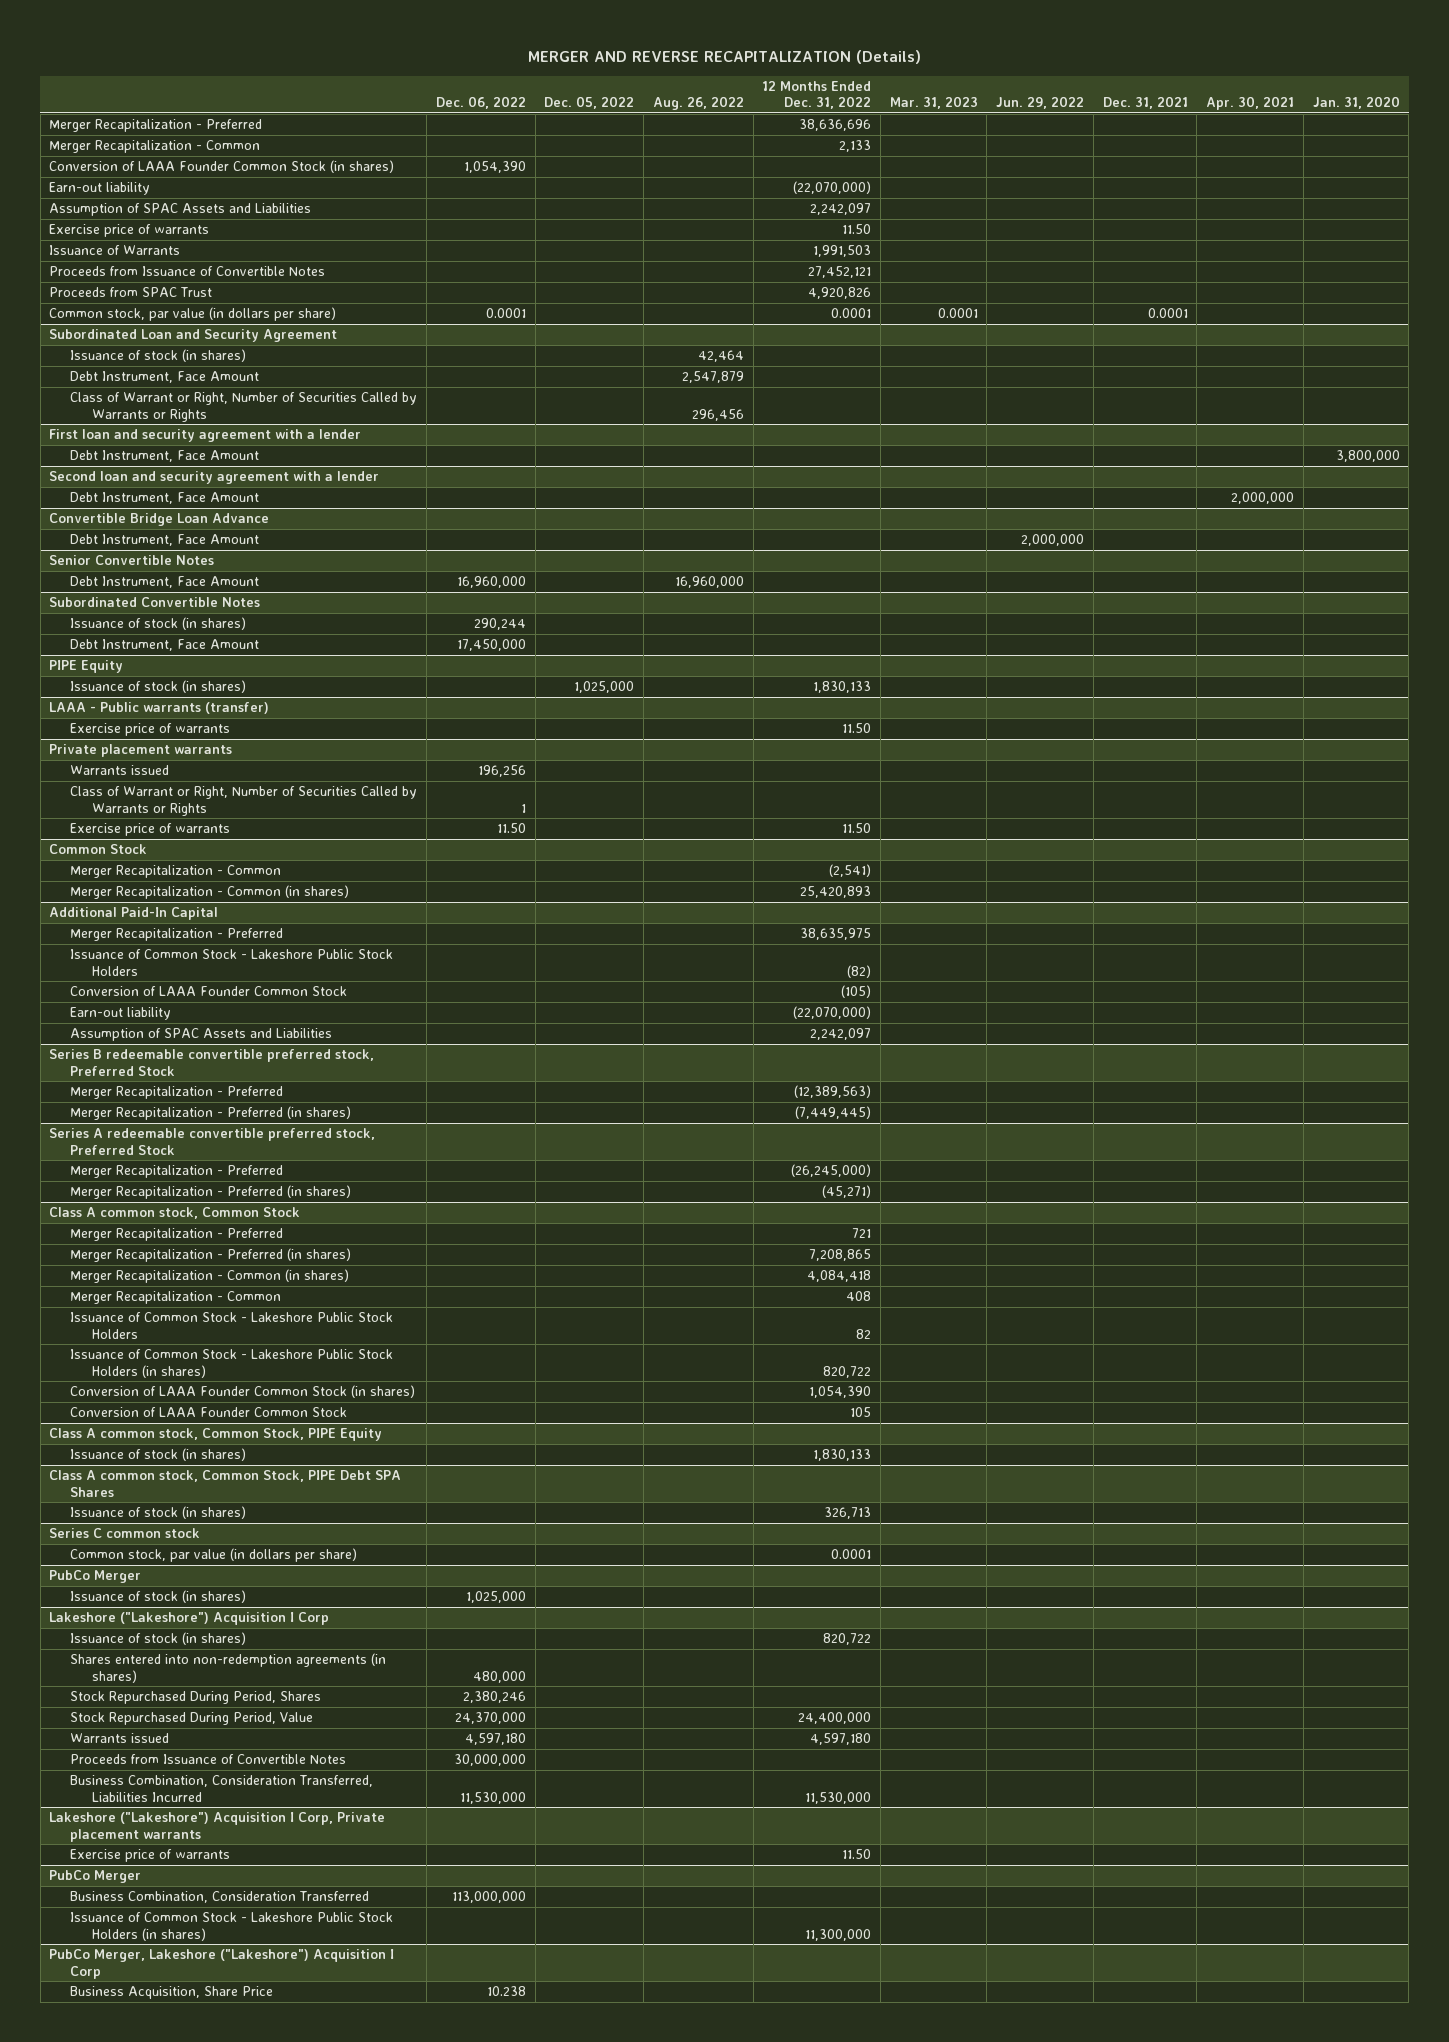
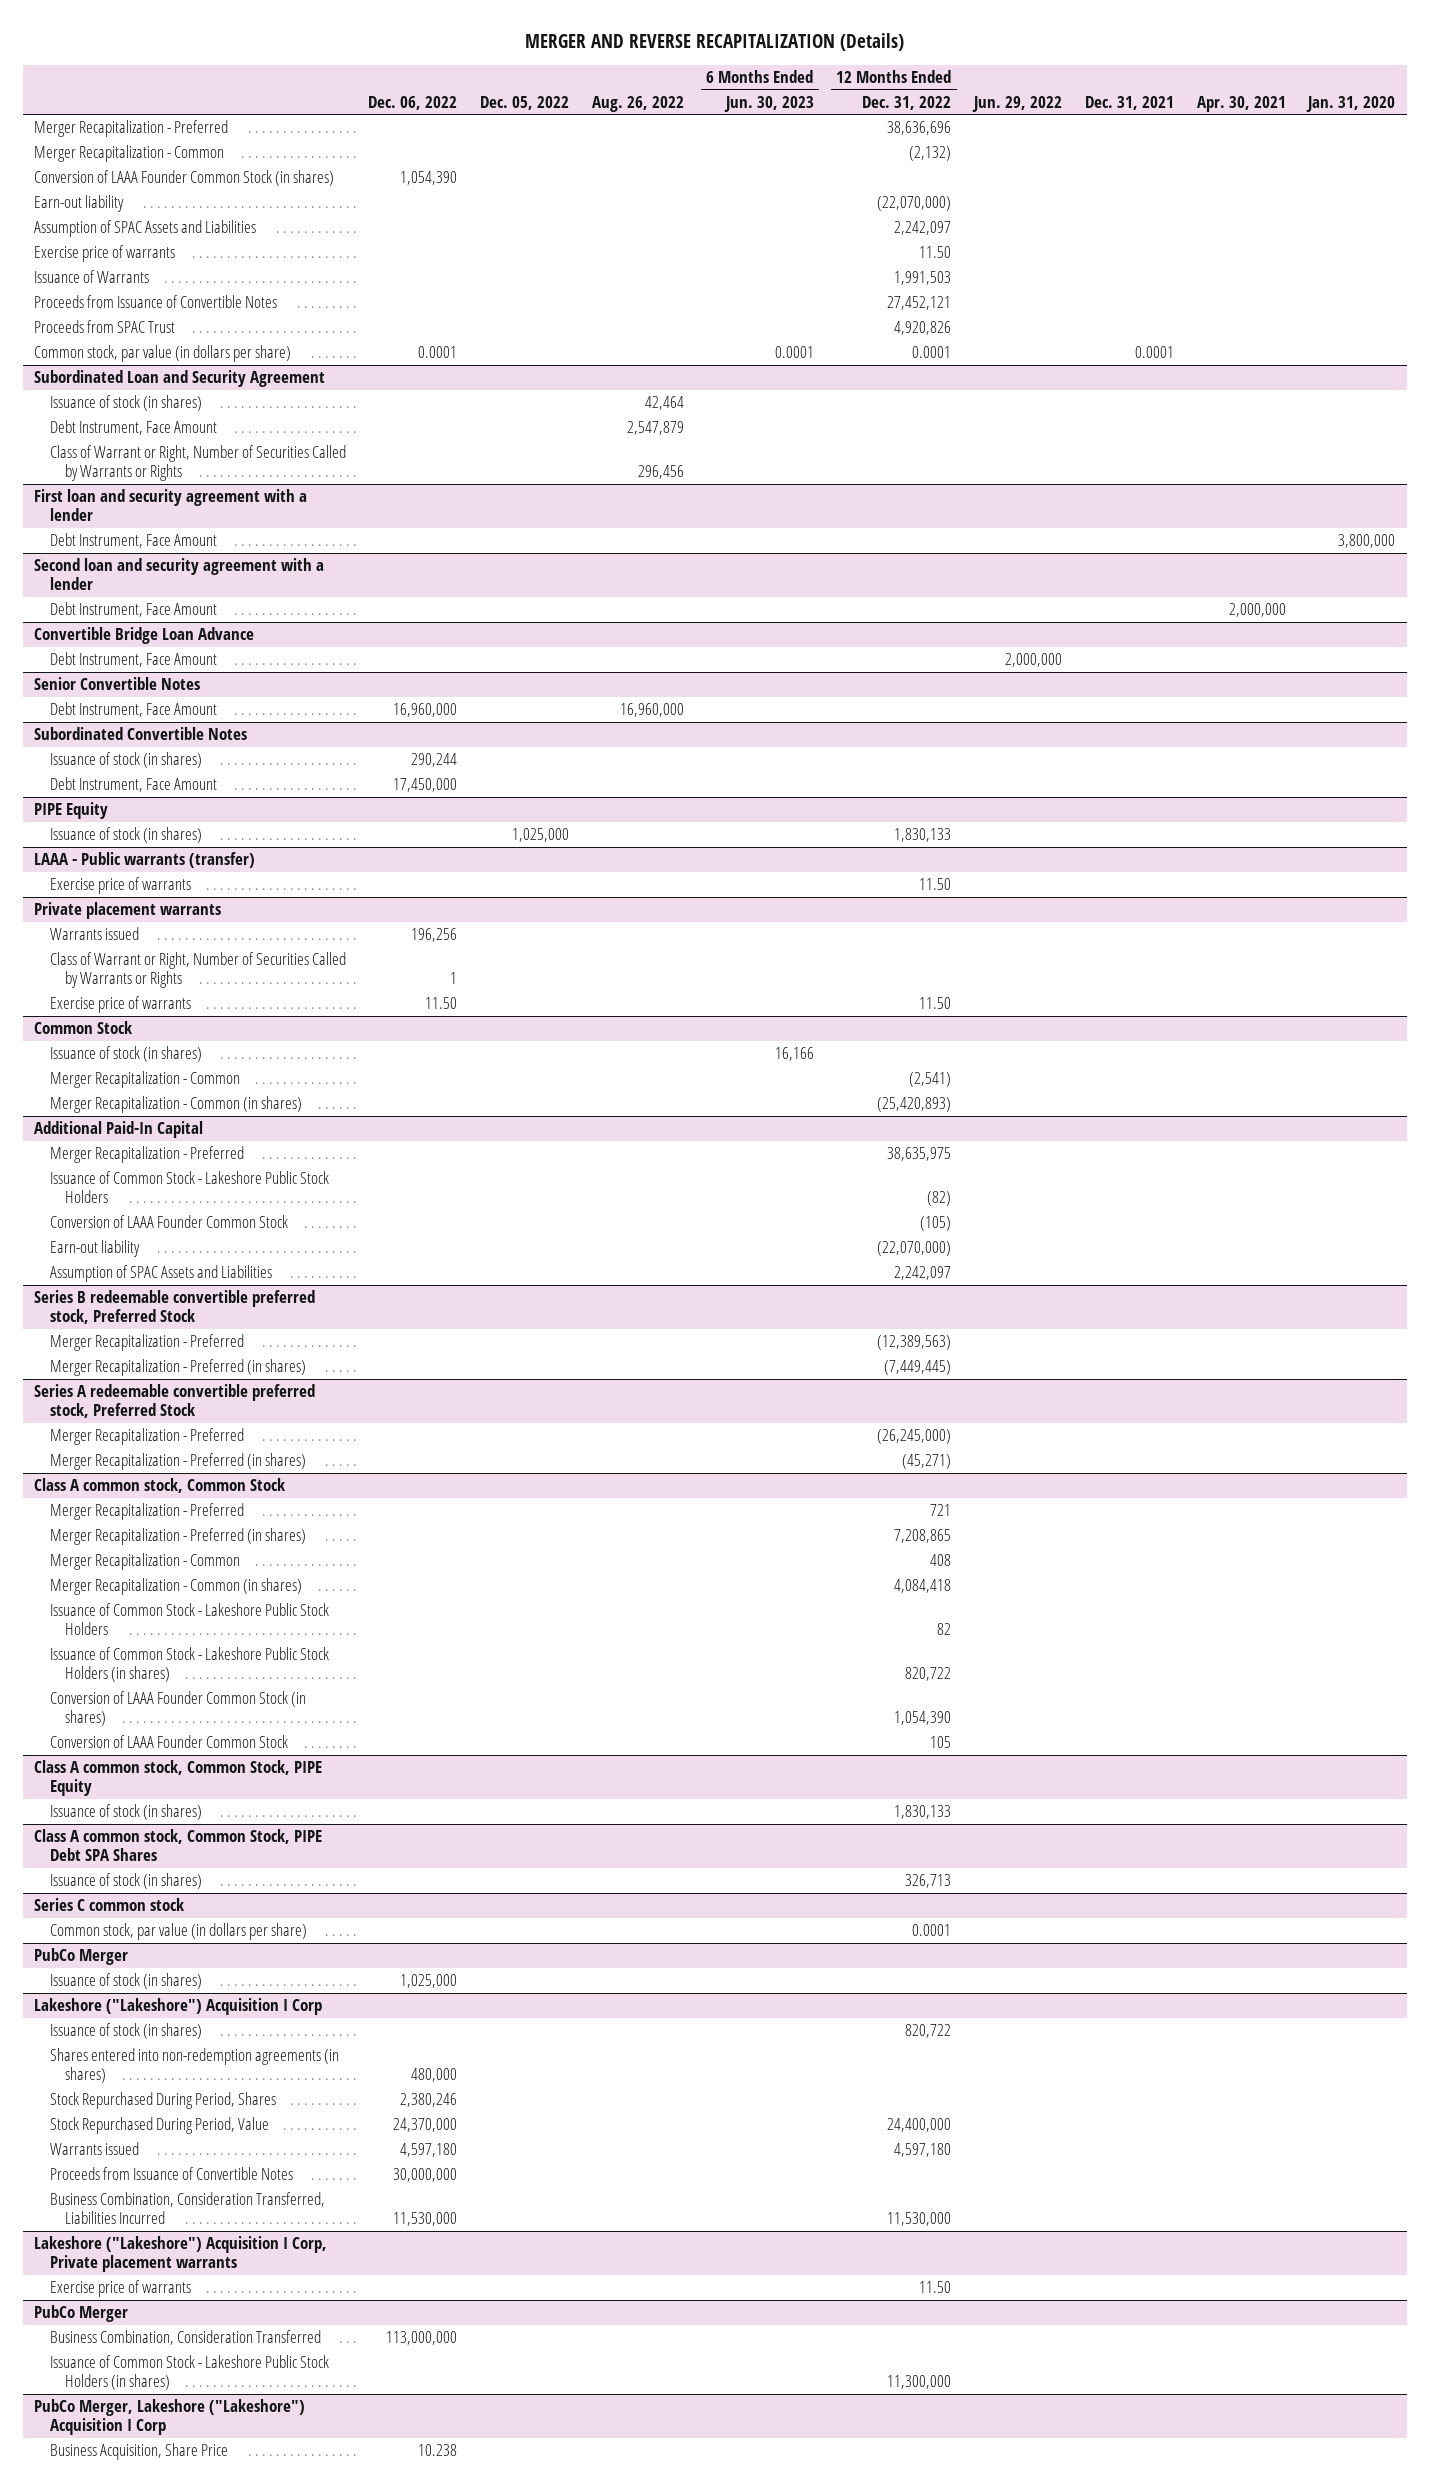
- | Dec. 06, 2022 | Dec. 05, 2022 | Aug. 26, 2022 | 12 Months Ended Dec. 31, 2022 | Mar. 31, 2023 | Jun. 29, 2022 | Dec. 31, 2021 | Apr. 30, 2021 | Jan. 31, 2020
+ | Dec. 06, 2022 | Dec. 05, 2022 | Aug. 26, 2022 | 6 Months Ended Jun. 30, 2023 | 12 Months Ended Dec. 31, 2022 | Jun. 29, 2022 | Dec. 31, 2021 | Apr. 30, 2021 | Jan. 31, 2020
- Merger Recapitalization - Common | | | | 2,133 | | | | |
+ Merger Recapitalization - Common | | | | | (2,132) | | | |
@ Common Stock
+ Issuance of stock (in shares) | | | | 16,166 | | | | |
- Merger Recapitalization - Common (in shares) | | | | 25,420,893 | | | | |
+ Merger Recapitalization - Common (in shares) | | | | | (25,420,893) | | | |
@ Class A common stock, Common Stock
moved down: Merger Recapitalization - Common (in shares) | | | | | 4,084,418 | | | |

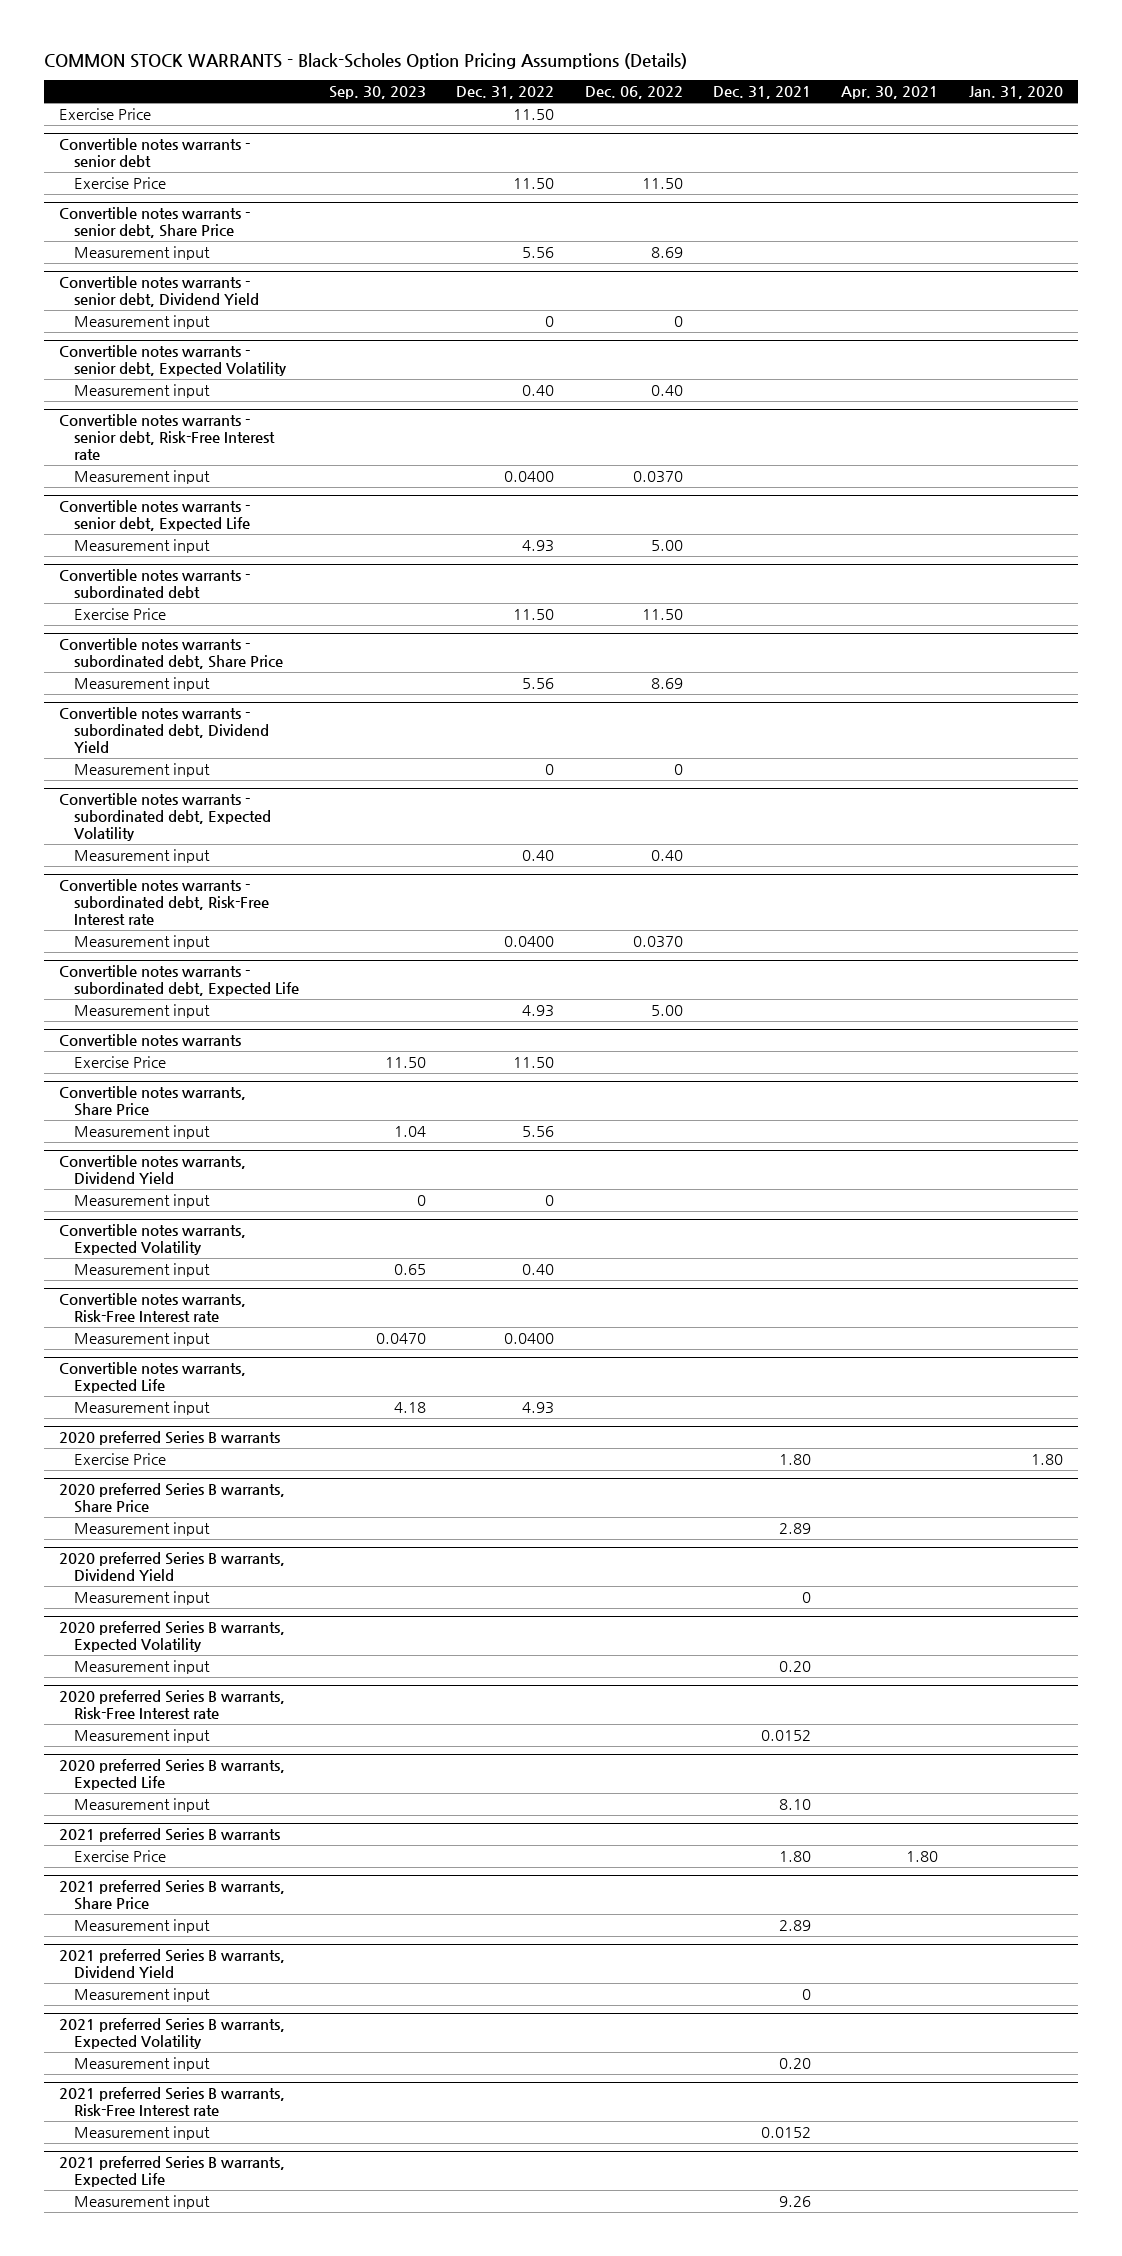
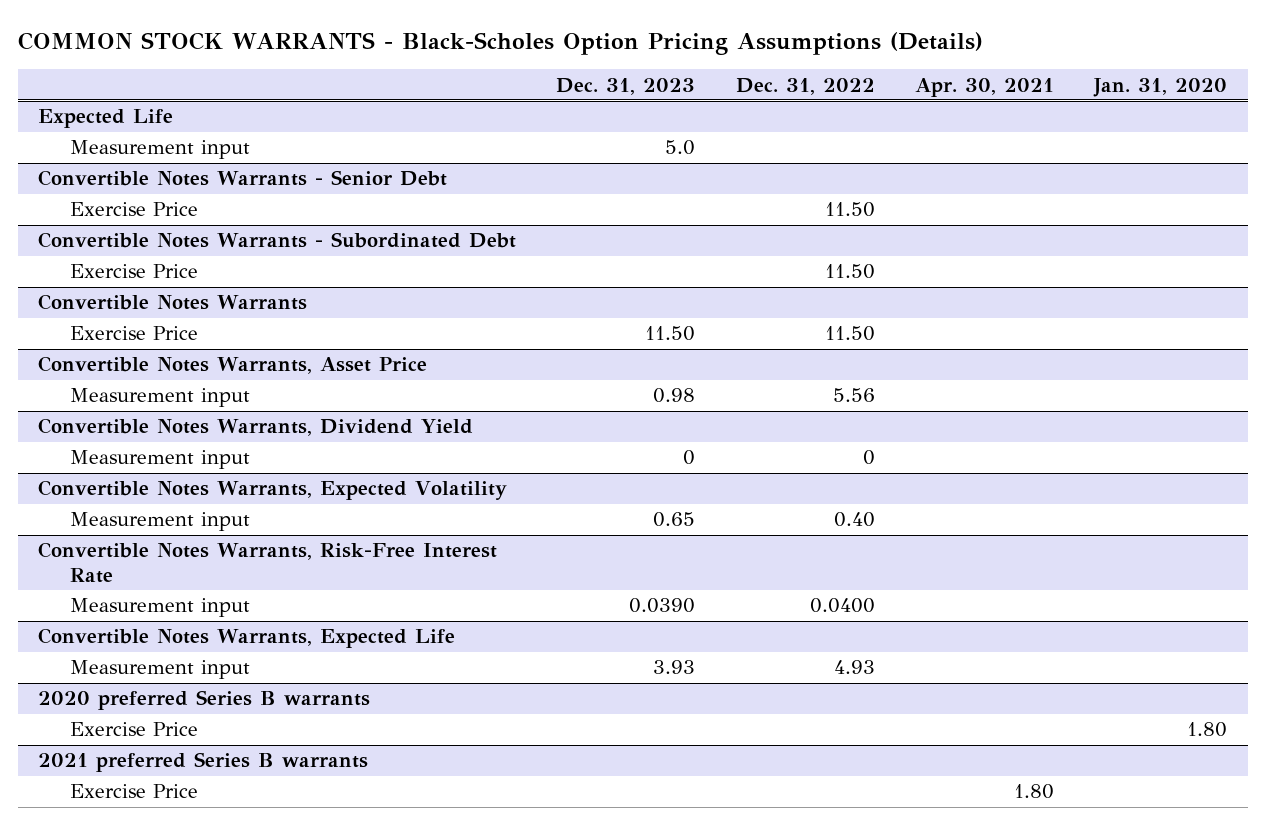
- | Sep. 30, 2023 | Dec. 31, 2022 | Dec. 06, 2022 | Dec. 31, 2021 | Apr. 30, 2021 | Jan. 31, 2020
+ | Dec. 31, 2023 | Dec. 31, 2022 | Apr. 30, 2021 | Jan. 31, 2020
- Exercise Price | | 11.50 | | | |
- Convertible notes warrants - senior debt
+ Expected Life
+ Measurement input | 5.0 | | |
+ Convertible Notes Warrants - Senior Debt
- Convertible notes warrants - senior debt, Share Price
- Measurement input | | 5.56 | 8.69 | | |
- Convertible notes warrants - senior debt, Dividend Yield
- Measurement input | | 0 | 0 | | |
- Convertible notes warrants - senior debt, Expected Volatility
- Measurement input | | 0.40 | 0.40 | | |
- Convertible notes warrants - senior debt, Risk-Free Interest rate
- Measurement input | | 0.0400 | 0.0370 | | |
- Convertible notes warrants - senior debt, Expected Life
- Measurement input | | 4.93 | 5.00 | | |
- Convertible notes warrants - subordinated debt
+ Convertible Notes Warrants - Subordinated Debt
- Convertible notes warrants - subordinated debt, Share Price
- Measurement input | | 5.56 | 8.69 | | |
- Convertible notes warrants - subordinated debt, Dividend Yield
- Measurement input | | 0 | 0 | | |
- Convertible notes warrants - subordinated debt, Expected Volatility
- Measurement input | | 0.40 | 0.40 | | |
- Convertible notes warrants - subordinated debt, Risk-Free Interest rate
- Measurement input | | 0.0400 | 0.0370 | | |
- Convertible notes warrants - subordinated debt, Expected Life
- Measurement input | | 4.93 | 5.00 | | |
- Convertible notes warrants
+ Convertible Notes Warrants
- Convertible notes warrants, Share Price
+ Convertible Notes Warrants, Asset Price
- Convertible notes warrants, Dividend Yield
+ Convertible Notes Warrants, Dividend Yield
- Convertible notes warrants, Expected Volatility
+ Convertible Notes Warrants, Expected Volatility
- Convertible notes warrants, Risk-Free Interest rate
+ Convertible Notes Warrants, Risk-Free Interest Rate
- Convertible notes warrants, Expected Life
+ Convertible Notes Warrants, Expected Life
- 2020 preferred Series B warrants, Share Price
- Measurement input | | | | 2.89 | |
- 2020 preferred Series B warrants, Dividend Yield
- Measurement input | | | | 0 | |
- 2020 preferred Series B warrants, Expected Volatility
- Measurement input | | | | 0.20 | |
- 2020 preferred Series B warrants, Risk-Free Interest rate
- Measurement input | | | | 0.0152 | |
- 2020 preferred Series B warrants, Expected Life
- Measurement input | | | | 8.10 | |
- 2021 preferred Series B warrants, Share Price
- Measurement input | | | | 2.89 | |
- 2021 preferred Series B warrants, Dividend Yield
- Measurement input | | | | 0 | |
- 2021 preferred Series B warrants, Expected Volatility
- Measurement input | | | | 0.20 | |
- 2021 preferred Series B warrants, Risk-Free Interest rate
- Measurement input | | | | 0.0152 | |
- 2021 preferred Series B warrants, Expected Life
- Measurement input | | | | 9.26 | |

